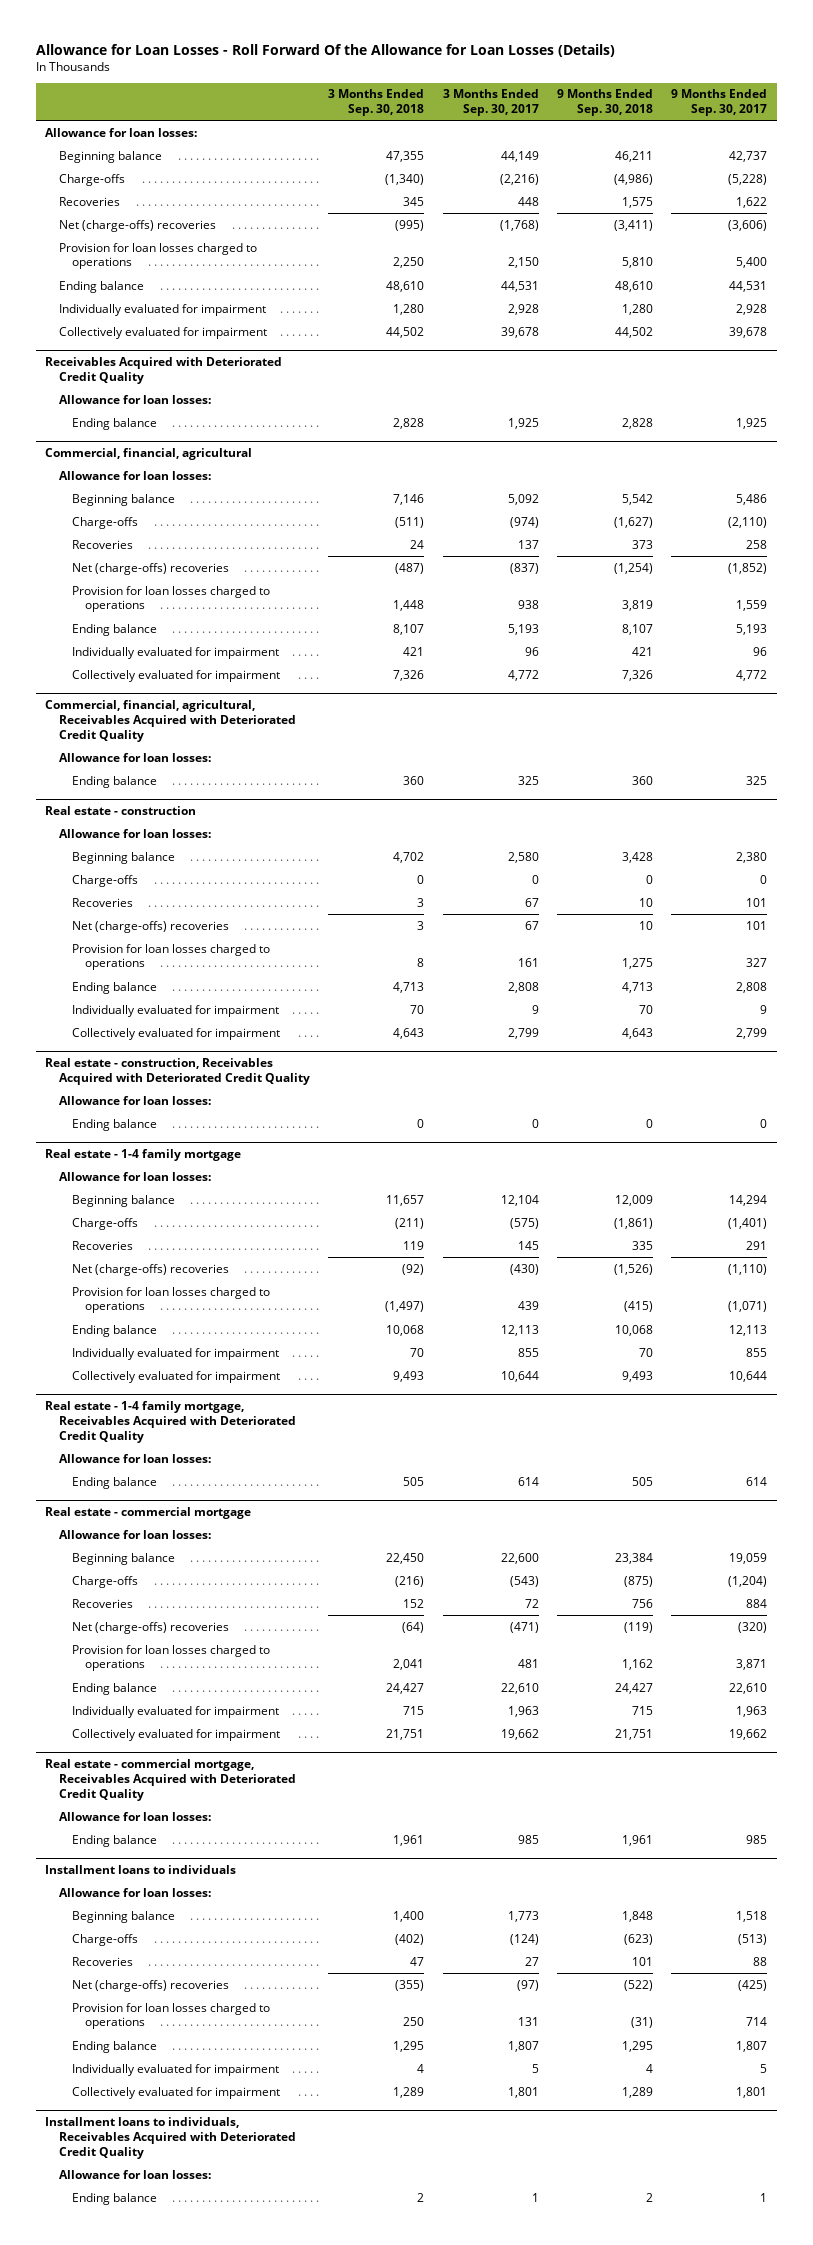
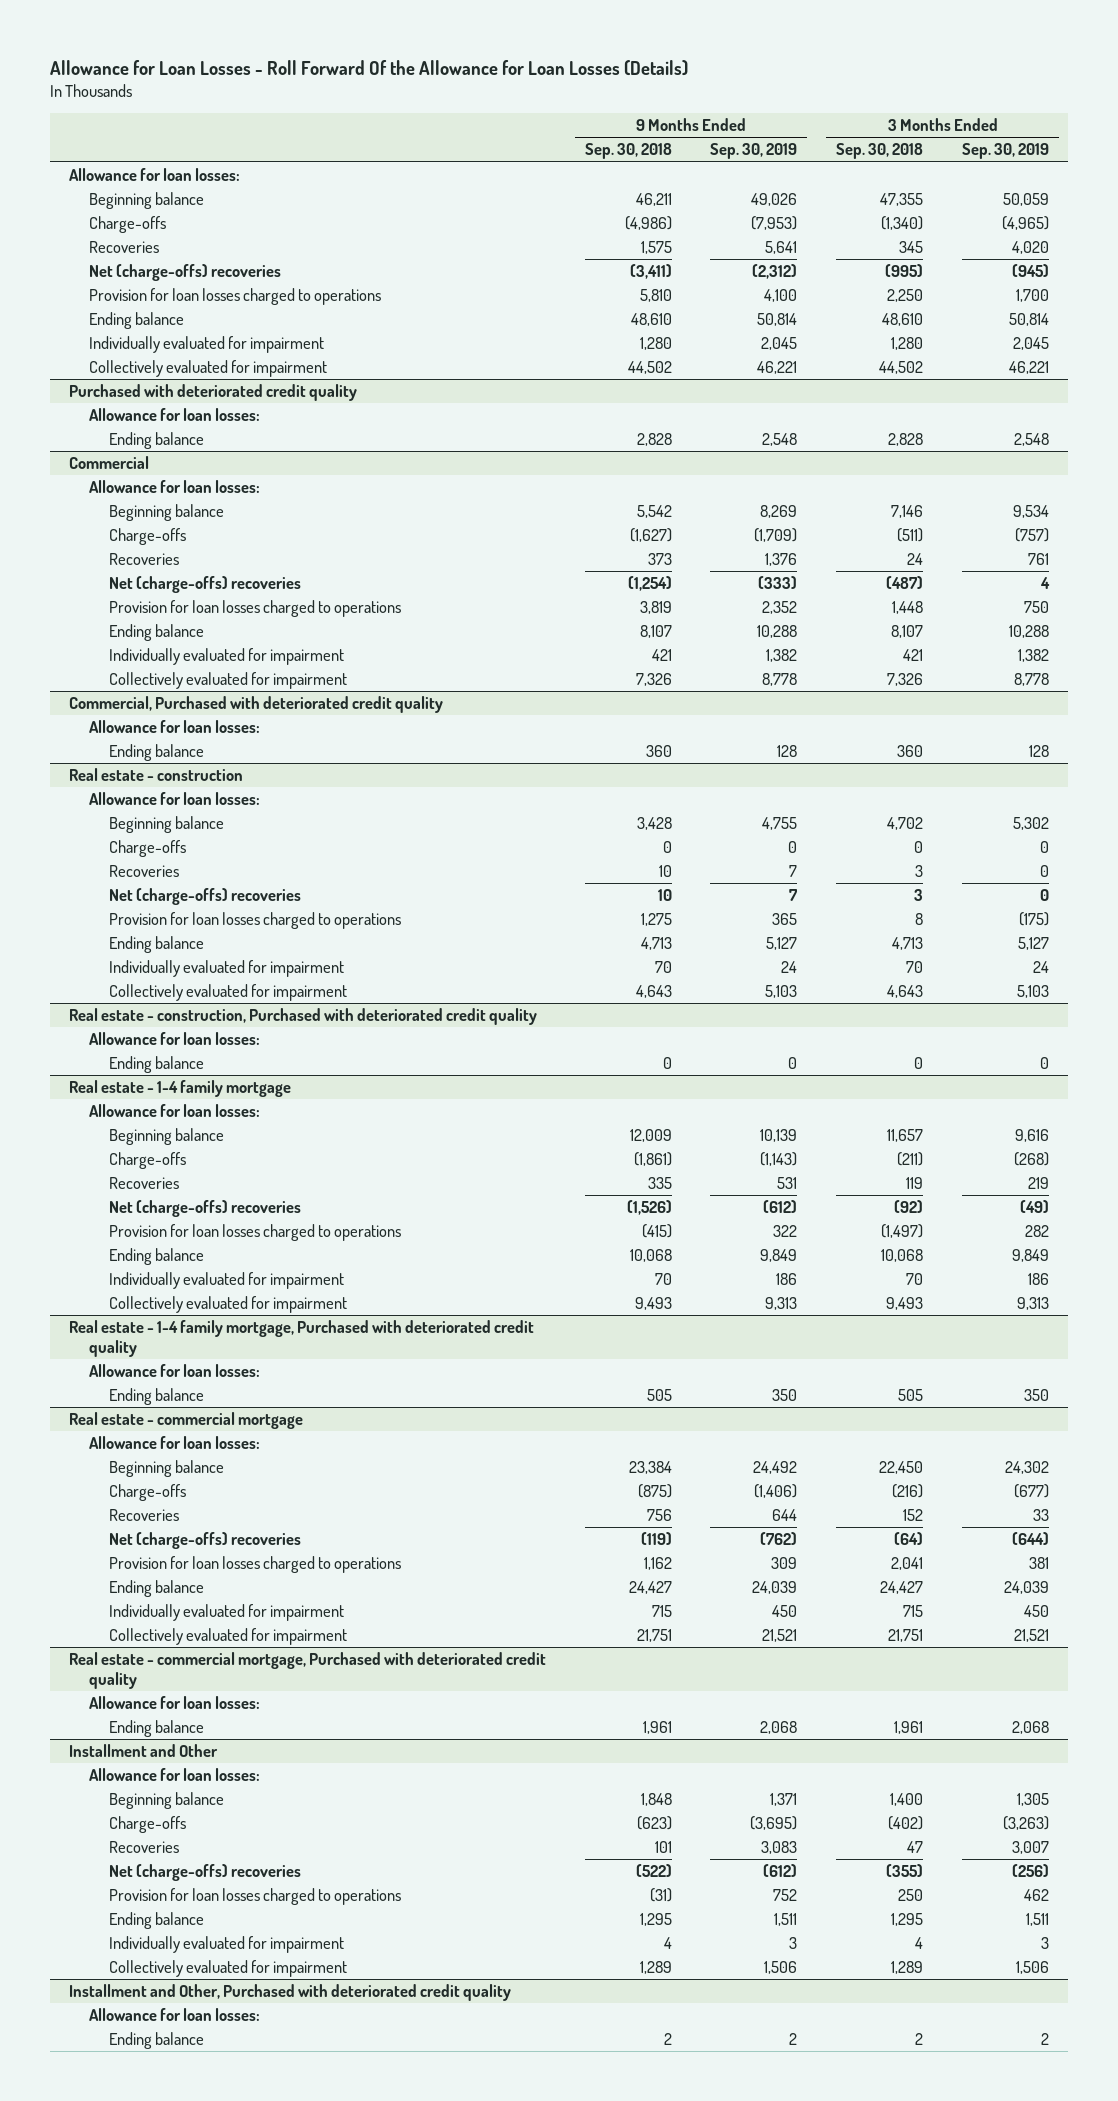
- | 3 Months Ended Sep. 30, 2018 | 3 Months Ended Sep. 30, 2017 | 9 Months Ended Sep. 30, 2018 | 9 Months Ended Sep. 30, 2017
+ | 9 Months Ended Sep. 30, 2018 | 9 Months Ended Sep. 30, 2019 | 3 Months Ended Sep. 30, 2018 | 3 Months Ended Sep. 30, 2019
- Receivables Acquired with Deteriorated Credit Quality
+ Purchased with deteriorated credit quality
- Commercial, financial, agricultural
+ Commercial
- Commercial, financial, agricultural, Receivables Acquired with Deteriorated Credit Quality
+ Commercial, Purchased with deteriorated credit quality
- Real estate - construction, Receivables Acquired with Deteriorated Credit Quality
+ Real estate - construction, Purchased with deteriorated credit quality
- Real estate - 1-4 family mortgage, Receivables Acquired with Deteriorated Credit Quality
+ Real estate - 1-4 family mortgage, Purchased with deteriorated credit quality
- Real estate - commercial mortgage, Receivables Acquired with Deteriorated Credit Quality
+ Real estate - commercial mortgage, Purchased with deteriorated credit quality
- Installment loans to individuals
+ Installment and Other
- Installment loans to individuals, Receivables Acquired with Deteriorated Credit Quality
+ Installment and Other, Purchased with deteriorated credit quality

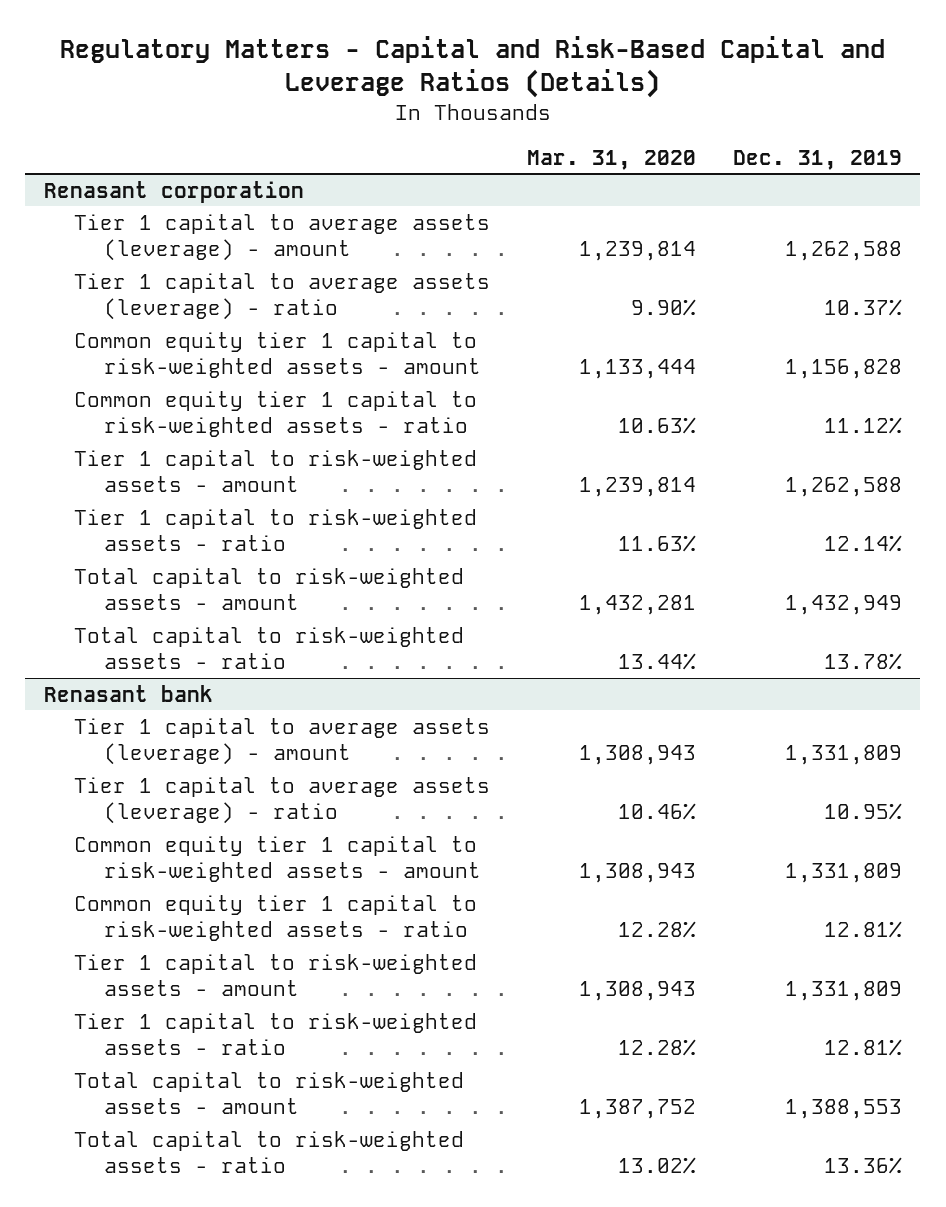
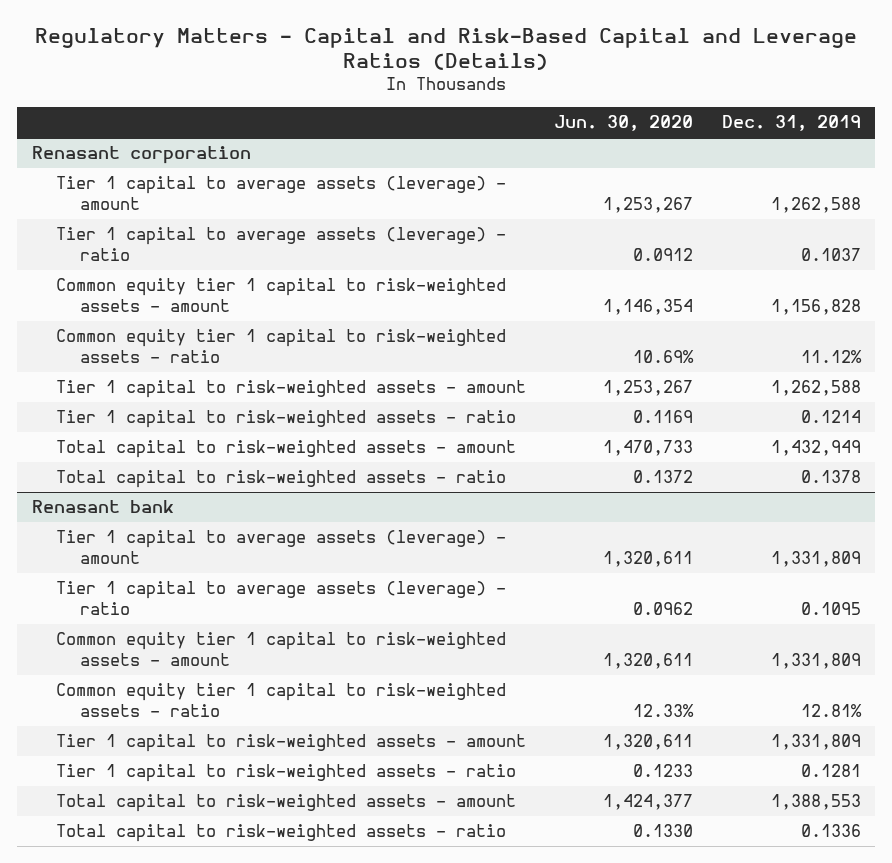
- | Mar. 31, 2020 | Dec. 31, 2019
+ | Jun. 30, 2020 | Dec. 31, 2019
@ Renasant corporation
- Tier 1 capital to average assets (leverage) - ratio | 9.90% | 10.37%
+ Tier 1 capital to average assets (leverage) - ratio | 0.0912 | 0.1037
- Tier 1 capital to risk-weighted assets - ratio | 11.63% | 12.14%
+ Tier 1 capital to risk-weighted assets - ratio | 0.1169 | 0.1214
- Total capital to risk-weighted assets - ratio | 13.44% | 13.78%
+ Total capital to risk-weighted assets - ratio | 0.1372 | 0.1378
@ Renasant bank
- Tier 1 capital to average assets (leverage) - ratio | 10.46% | 10.95%
+ Tier 1 capital to average assets (leverage) - ratio | 0.0962 | 0.1095
- Tier 1 capital to risk-weighted assets - ratio | 12.28% | 12.81%
+ Tier 1 capital to risk-weighted assets - ratio | 0.1233 | 0.1281
- Total capital to risk-weighted assets - ratio | 13.02% | 13.36%
+ Total capital to risk-weighted assets - ratio | 0.1330 | 0.1336

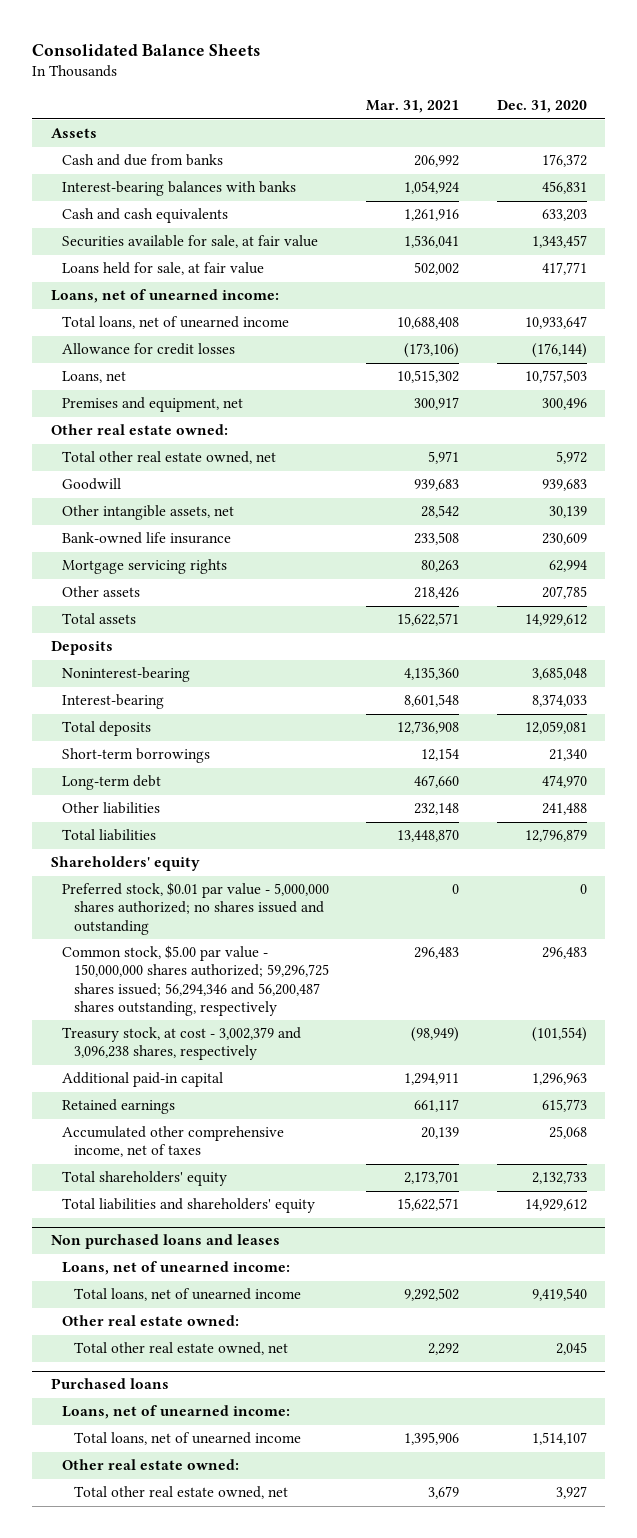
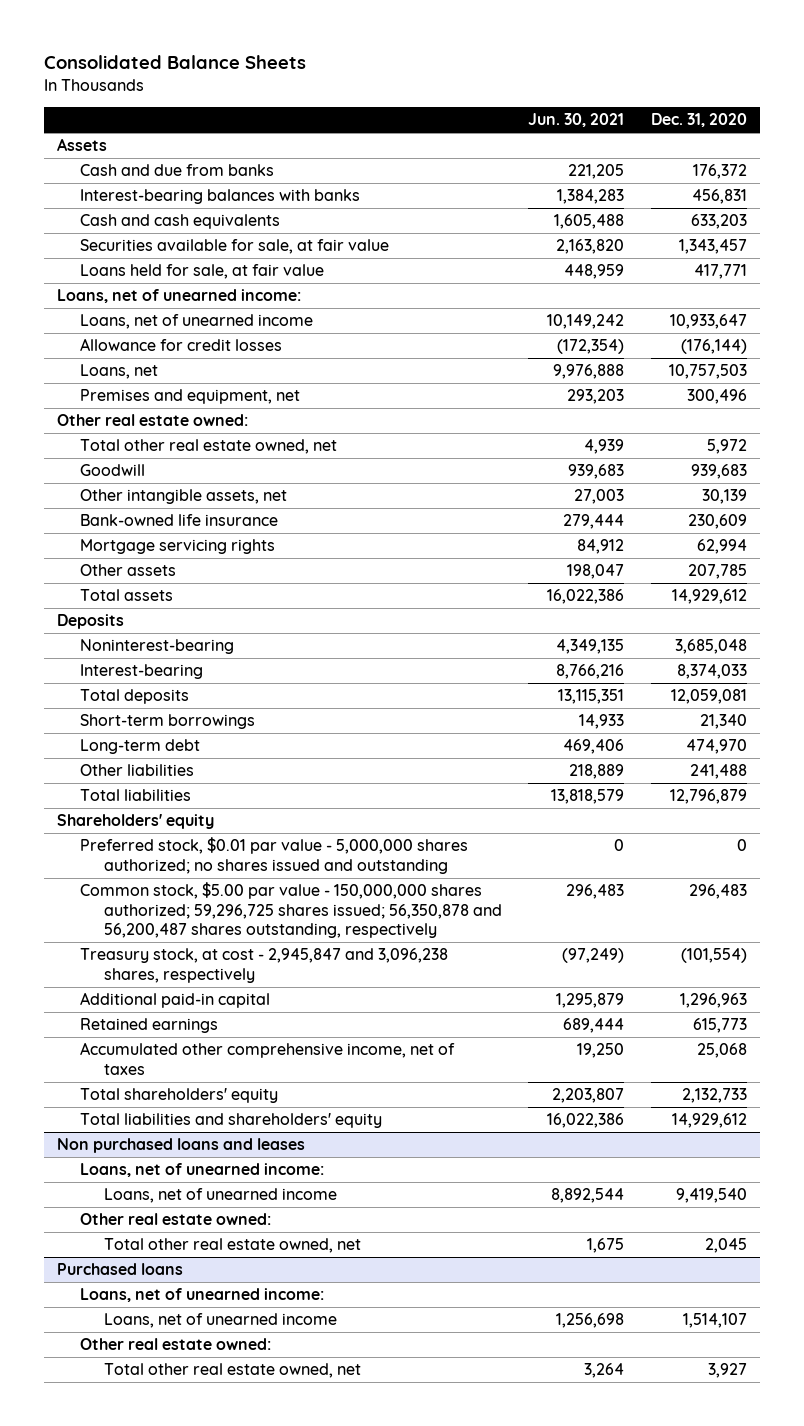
- | Mar. 31, 2021 | Dec. 31, 2020
+ | Jun. 30, 2021 | Dec. 31, 2020
- Total loans, net of unearned income | 10,688,408 | 10,933,647
+ Loans, net of unearned income | 10,149,242 | 10,933,647
- Common stock, $5.00 par value - 150,000,000 shares authorized; 59,296,725 shares issued; 56,294,346 and 56,200,487 shares outstanding, respectively | 296,483 | 296,483
- Treasury stock, at cost - 3,002,379 and 3,096,238 shares, respectively | (98,949) | (101,554)
+ Common stock, $5.00 par value - 150,000,000 shares authorized; 59,296,725 shares issued; 56,350,878 and 56,200,487 shares outstanding, respectively | 296,483 | 296,483
+ Treasury stock, at cost - 2,945,847 and 3,096,238 shares, respectively | (97,249) | (101,554)
@ Non purchased loans and leases
- Total loans, net of unearned income | 9,292,502 | 9,419,540
+ Loans, net of unearned income | 8,892,544 | 9,419,540
@ Purchased loans
- Total loans, net of unearned income | 1,395,906 | 1,514,107
+ Loans, net of unearned income | 1,256,698 | 1,514,107

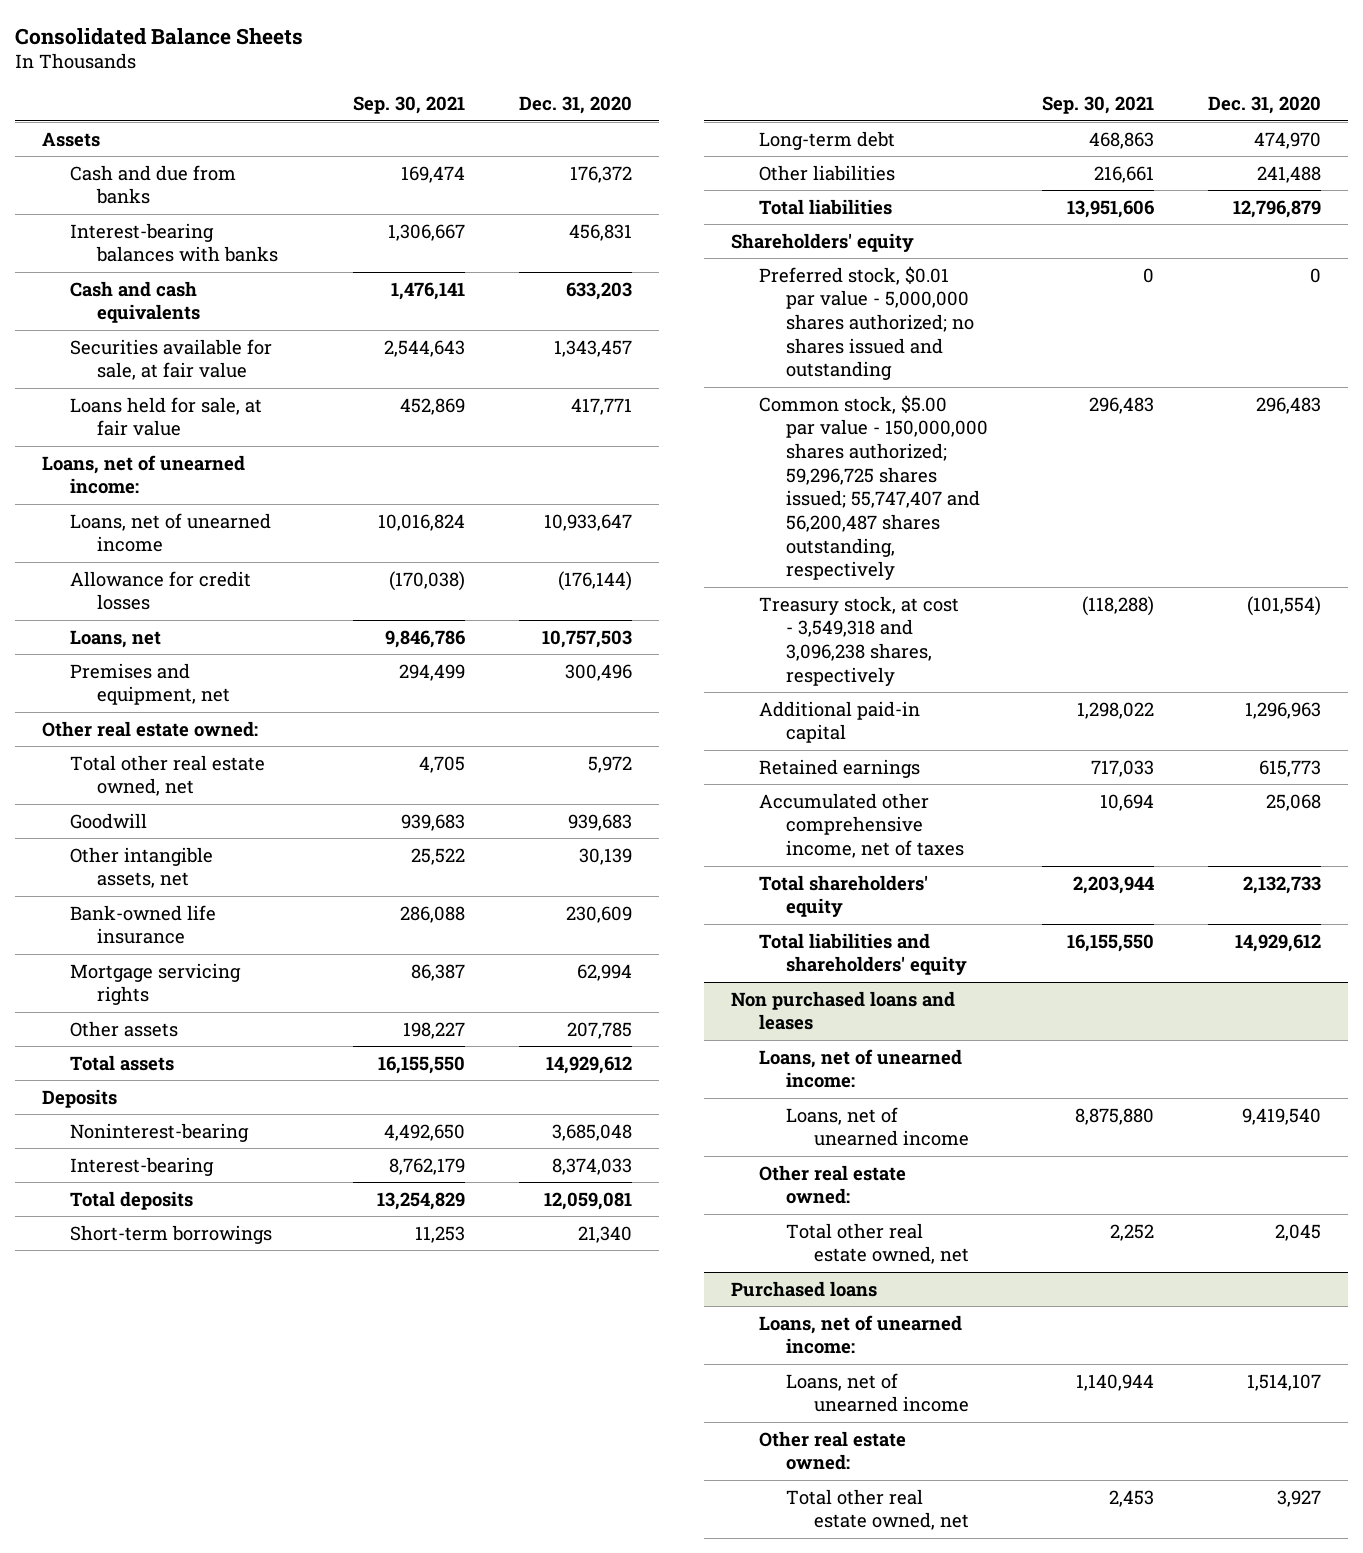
- | Jun. 30, 2021 | Dec. 31, 2020
+ | Sep. 30, 2021 | Dec. 31, 2020
- Common stock, $5.00 par value - 150,000,000 shares authorized; 59,296,725 shares issued; 56,350,878 and 56,200,487 shares outstanding, respectively | 296,483 | 296,483
- Treasury stock, at cost - 2,945,847 and 3,096,238 shares, respectively | (97,249) | (101,554)
+ Common stock, $5.00 par value - 150,000,000 shares authorized; 59,296,725 shares issued; 55,747,407 and 56,200,487 shares outstanding, respectively | 296,483 | 296,483
+ Treasury stock, at cost - 3,549,318 and 3,096,238 shares, respectively | (118,288) | (101,554)

